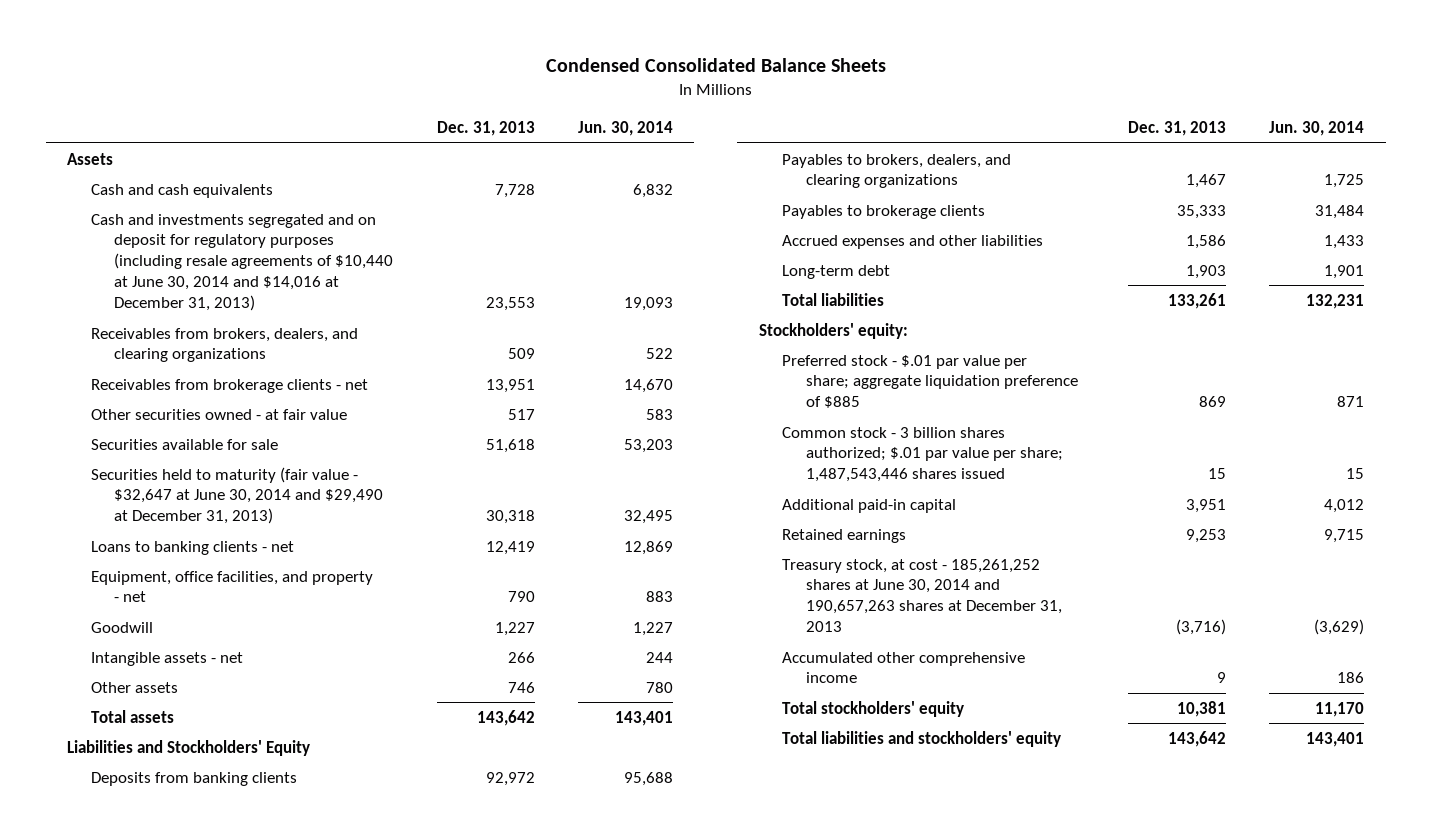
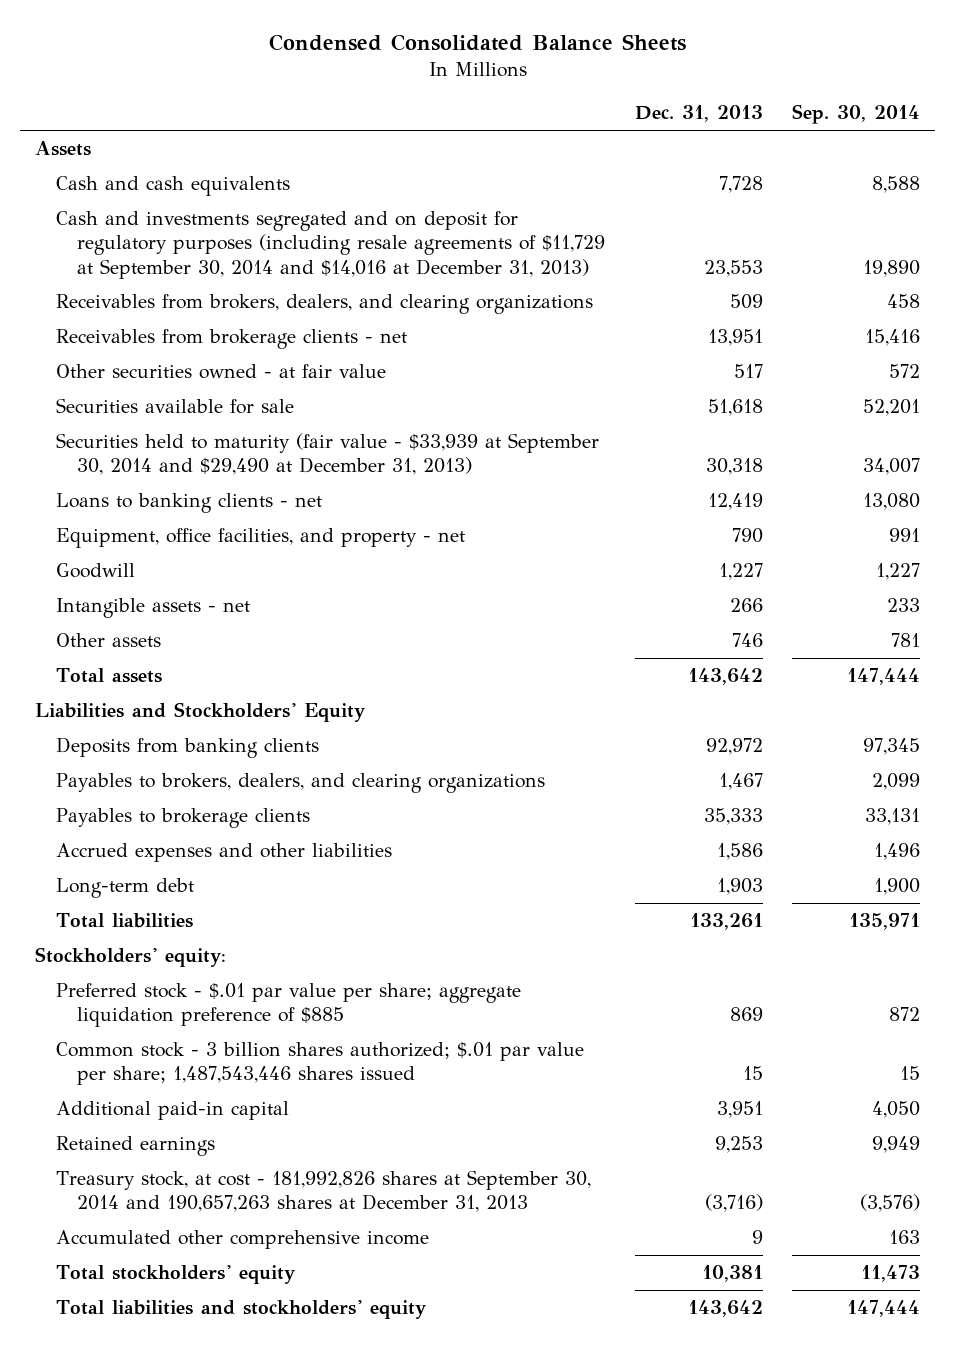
- | Dec. 31, 2013 | Jun. 30, 2014
+ | Dec. 31, 2013 | Sep. 30, 2014
- Cash and investments segregated and on deposit for regulatory purposes (including resale agreements of $10,440 at June 30, 2014 and $14,016 at December 31, 2013) | 23,553 | 19,093
+ Cash and investments segregated and on deposit for regulatory purposes (including resale agreements of $11,729 at September 30, 2014 and $14,016 at December 31, 2013) | 23,553 | 19,890
- Securities held to maturity (fair value - $32,647 at June 30, 2014 and $29,490 at December 31, 2013) | 30,318 | 32,495
+ Securities held to maturity (fair value - $33,939 at September 30, 2014 and $29,490 at December 31, 2013) | 30,318 | 34,007
- Treasury stock, at cost - 185,261,252 shares at June 30, 2014 and 190,657,263 shares at December 31, 2013 | (3,716) | (3,629)
+ Treasury stock, at cost - 181,992,826 shares at September 30, 2014 and 190,657,263 shares at December 31, 2013 | (3,716) | (3,576)

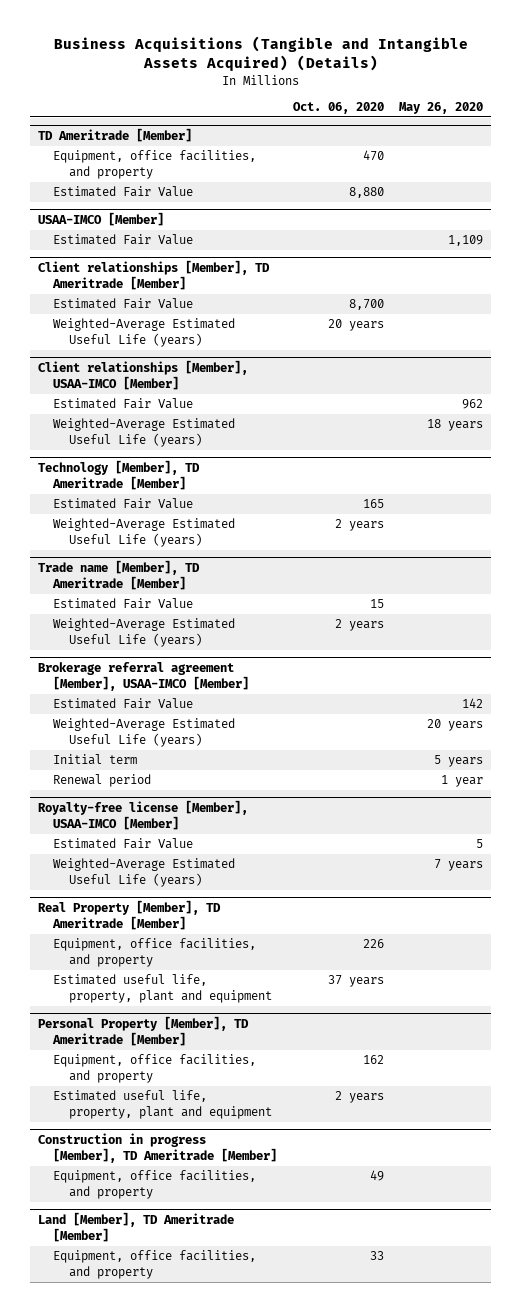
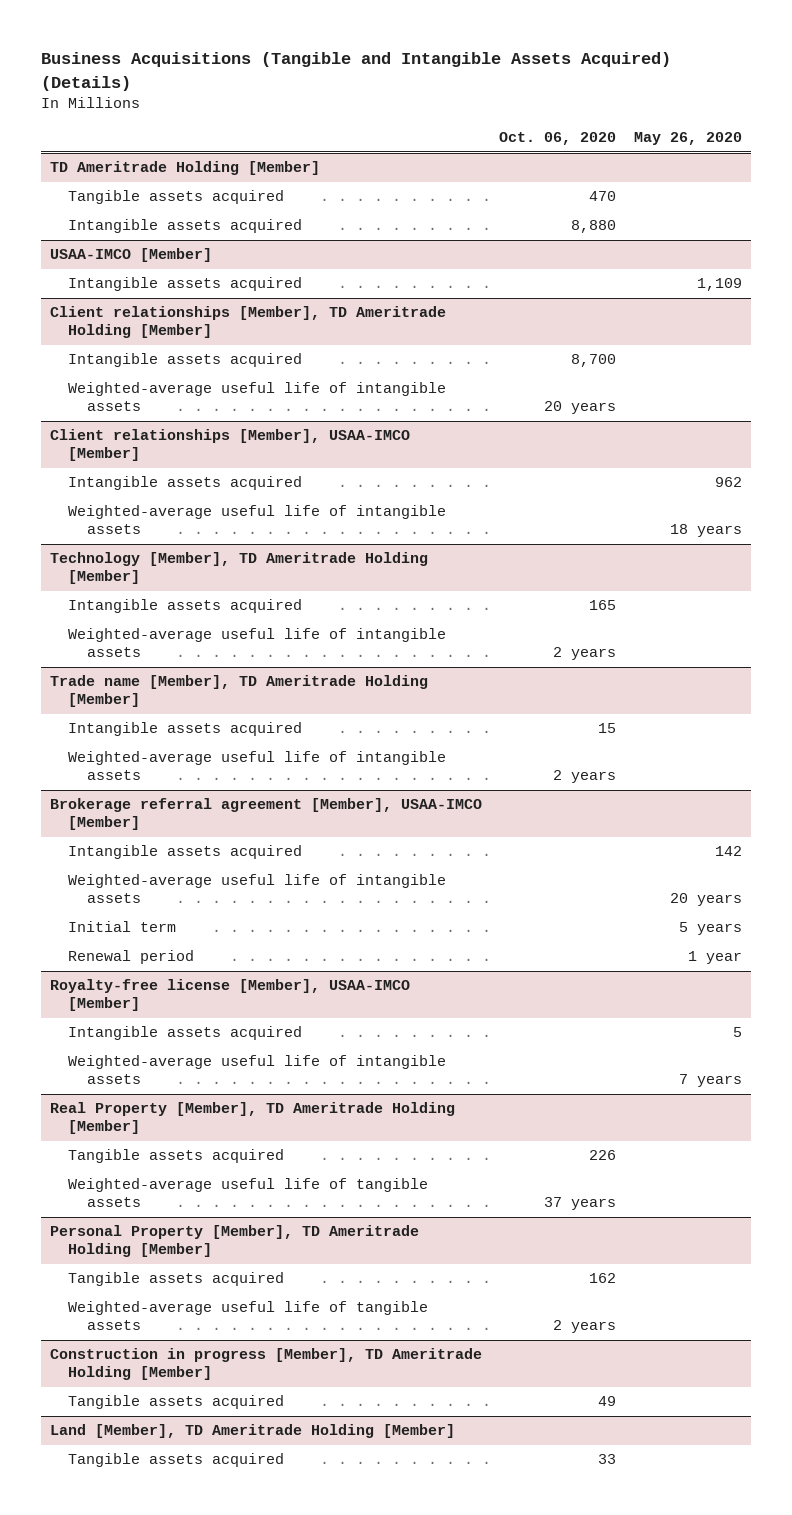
- TD Ameritrade [Member]
- Equipment, office facilities, and property | 470 |
- Estimated Fair Value | 8,880 |
+ TD Ameritrade Holding [Member]
+ Tangible assets acquired | 470 |
+ Intangible assets acquired | 8,880 |
@ USAA-IMCO [Member]
- Estimated Fair Value | | 1,109
- Client relationships [Member], TD Ameritrade [Member]
- Estimated Fair Value | 8,700 |
- Weighted-Average Estimated Useful Life (years) | 20 years |
@ USAA-IMCO [Member]
+ Intangible assets acquired | | 1,109
+ Client relationships [Member], TD Ameritrade Holding [Member]
+ Intangible assets acquired | 8,700 |
+ Weighted-average useful life of intangible assets | 20 years |
@ Client relationships [Member], USAA-IMCO [Member]
- Estimated Fair Value | | 962
- Weighted-Average Estimated Useful Life (years) | | 18 years
- Technology [Member], TD Ameritrade [Member]
- Estimated Fair Value | 165 |
- Weighted-Average Estimated Useful Life (years) | 2 years |
- Trade name [Member], TD Ameritrade [Member]
- Estimated Fair Value | 15 |
- Weighted-Average Estimated Useful Life (years) | 2 years |
@ Client relationships [Member], USAA-IMCO [Member]
+ Intangible assets acquired | | 962
+ Weighted-average useful life of intangible assets | | 18 years
+ Technology [Member], TD Ameritrade Holding [Member]
+ Intangible assets acquired | 165 |
+ Weighted-average useful life of intangible assets | 2 years |
+ Trade name [Member], TD Ameritrade Holding [Member]
+ Intangible assets acquired | 15 |
+ Weighted-average useful life of intangible assets | 2 years |
@ Brokerage referral agreement [Member], USAA-IMCO [Member]
- Estimated Fair Value | | 142
- Weighted-Average Estimated Useful Life (years) | | 20 years
+ Intangible assets acquired | | 142
+ Weighted-average useful life of intangible assets | | 20 years
@ Royalty-free license [Member], USAA-IMCO [Member]
- Estimated Fair Value | | 5
- Weighted-Average Estimated Useful Life (years) | | 7 years
- Real Property [Member], TD Ameritrade [Member]
- Equipment, office facilities, and property | 226 |
- Estimated useful life, property, plant and equipment | 37 years |
- Personal Property [Member], TD Ameritrade [Member]
- Equipment, office facilities, and property | 162 |
- Estimated useful life, property, plant and equipment | 2 years |
- Construction in progress [Member], TD Ameritrade [Member]
- Equipment, office facilities, and property | 49 |
- Land [Member], TD Ameritrade [Member]
- Equipment, office facilities, and property | 33 |
@ Royalty-free license [Member], USAA-IMCO [Member]
+ Intangible assets acquired | | 5
+ Weighted-average useful life of intangible assets | | 7 years
+ Real Property [Member], TD Ameritrade Holding [Member]
+ Tangible assets acquired | 226 |
+ Weighted-average useful life of tangible assets | 37 years |
+ Personal Property [Member], TD Ameritrade Holding [Member]
+ Tangible assets acquired | 162 |
+ Weighted-average useful life of tangible assets | 2 years |
+ Construction in progress [Member], TD Ameritrade Holding [Member]
+ Tangible assets acquired | 49 |
+ Land [Member], TD Ameritrade Holding [Member]
+ Tangible assets acquired | 33 |

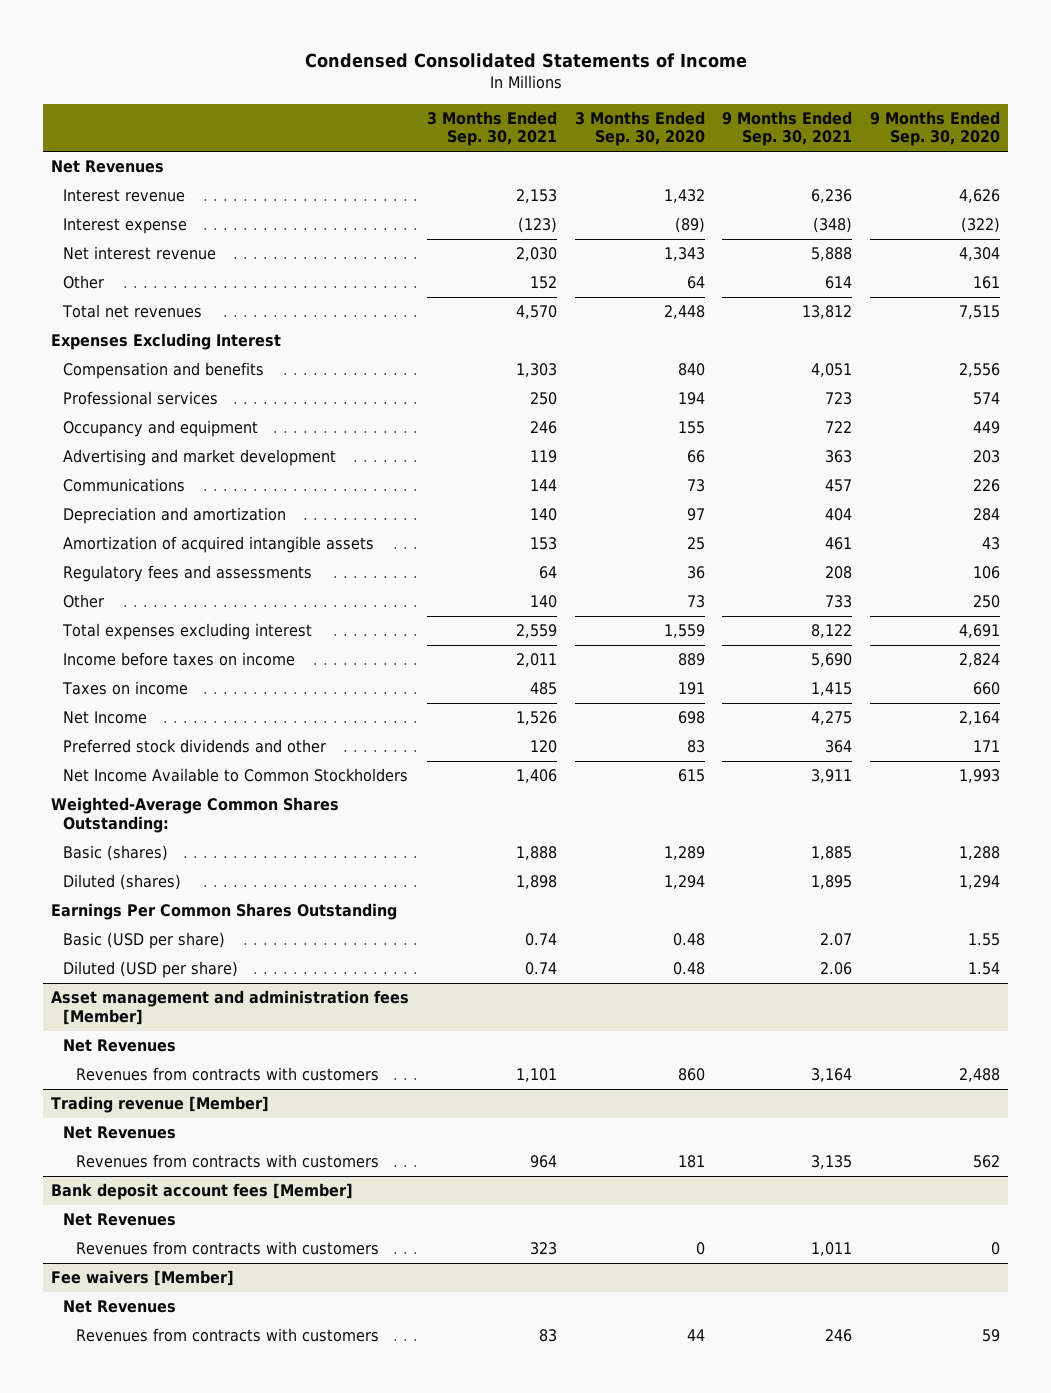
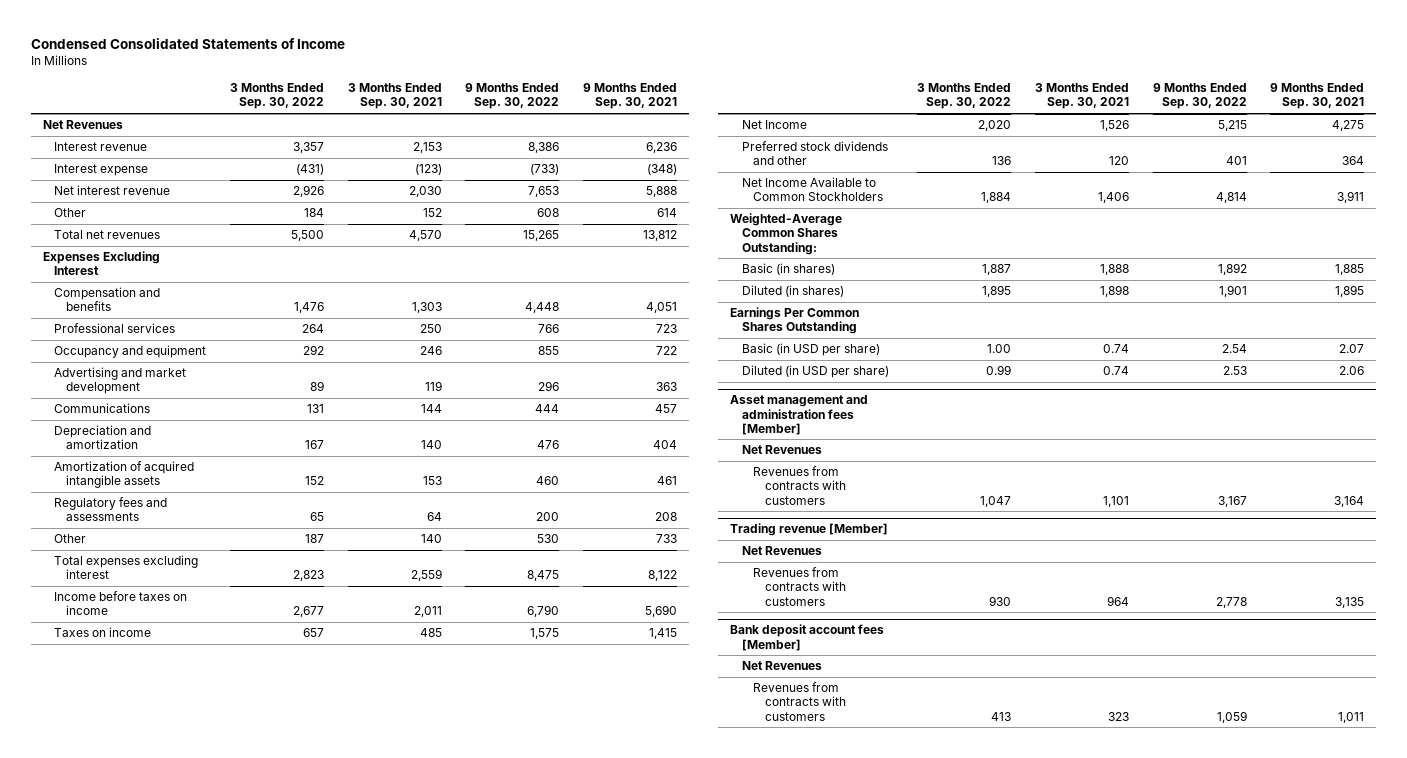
- | 3 Months Ended Sep. 30, 2021 | 3 Months Ended Sep. 30, 2020 | 9 Months Ended Sep. 30, 2021 | 9 Months Ended Sep. 30, 2020
+ | 3 Months Ended Sep. 30, 2022 | 3 Months Ended Sep. 30, 2021 | 9 Months Ended Sep. 30, 2022 | 9 Months Ended Sep. 30, 2021
- Basic (shares) | 1,888 | 1,289 | 1,885 | 1,288
- Diluted (shares) | 1,898 | 1,294 | 1,895 | 1,294
+ Basic (in shares) | 1,887 | 1,888 | 1,892 | 1,885
+ Diluted (in shares) | 1,895 | 1,898 | 1,901 | 1,895
- Basic (USD per share) | 0.74 | 0.48 | 2.07 | 1.55
- Diluted (USD per share) | 0.74 | 0.48 | 2.06 | 1.54
+ Basic (in USD per share) | 1.00 | 0.74 | 2.54 | 2.07
+ Diluted (in USD per share) | 0.99 | 0.74 | 2.53 | 2.06
- Fee waivers [Member]
- Net Revenues
- Revenues from contracts with customers | 83 | 44 | 246 | 59

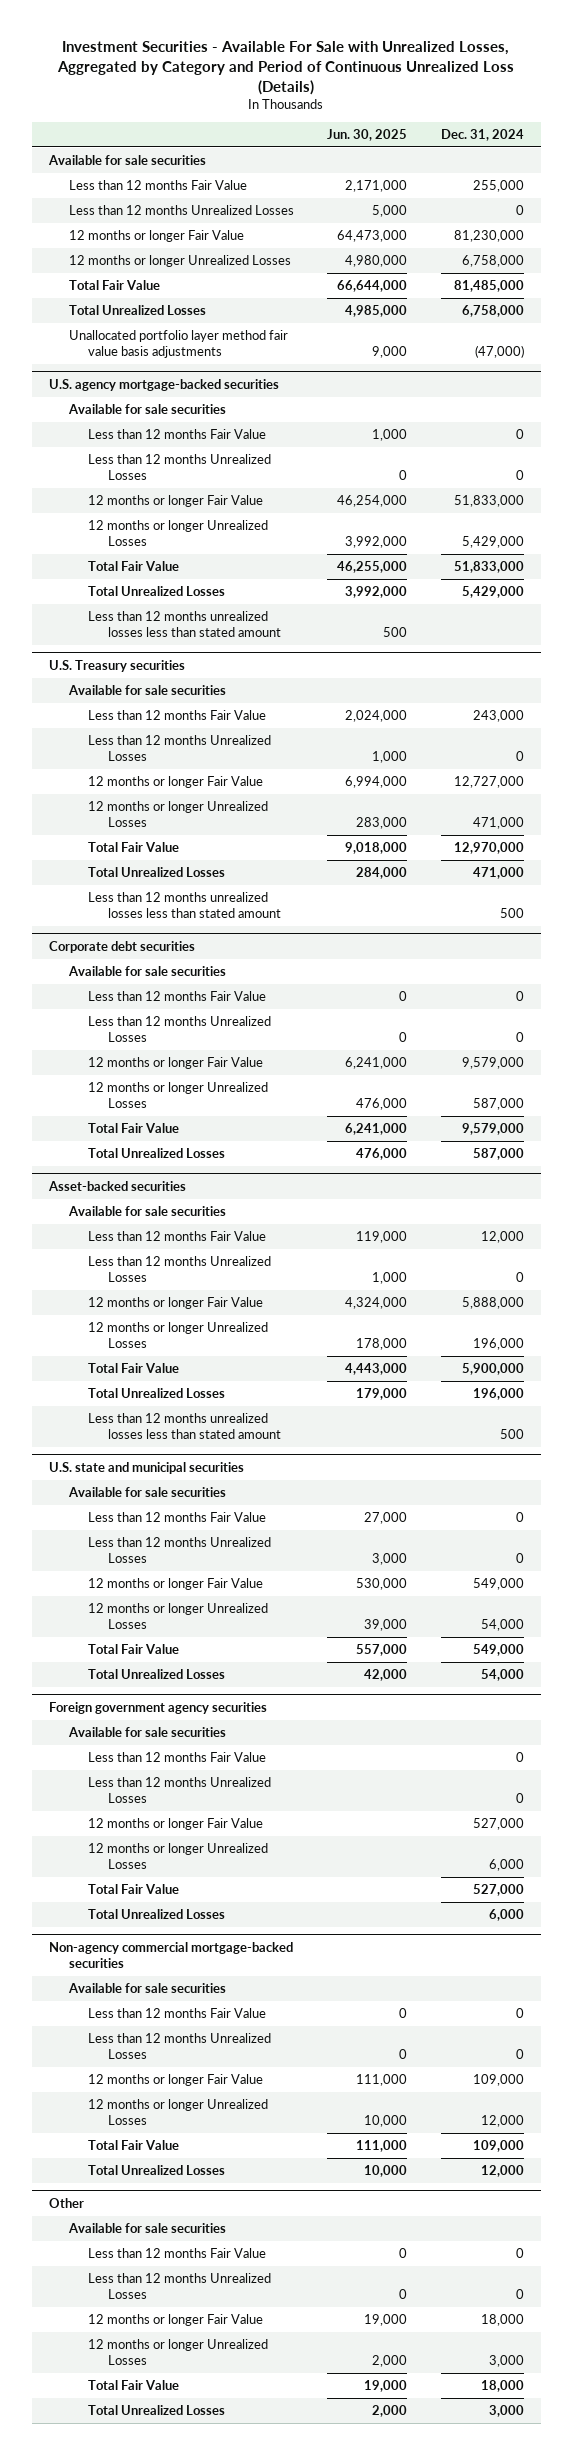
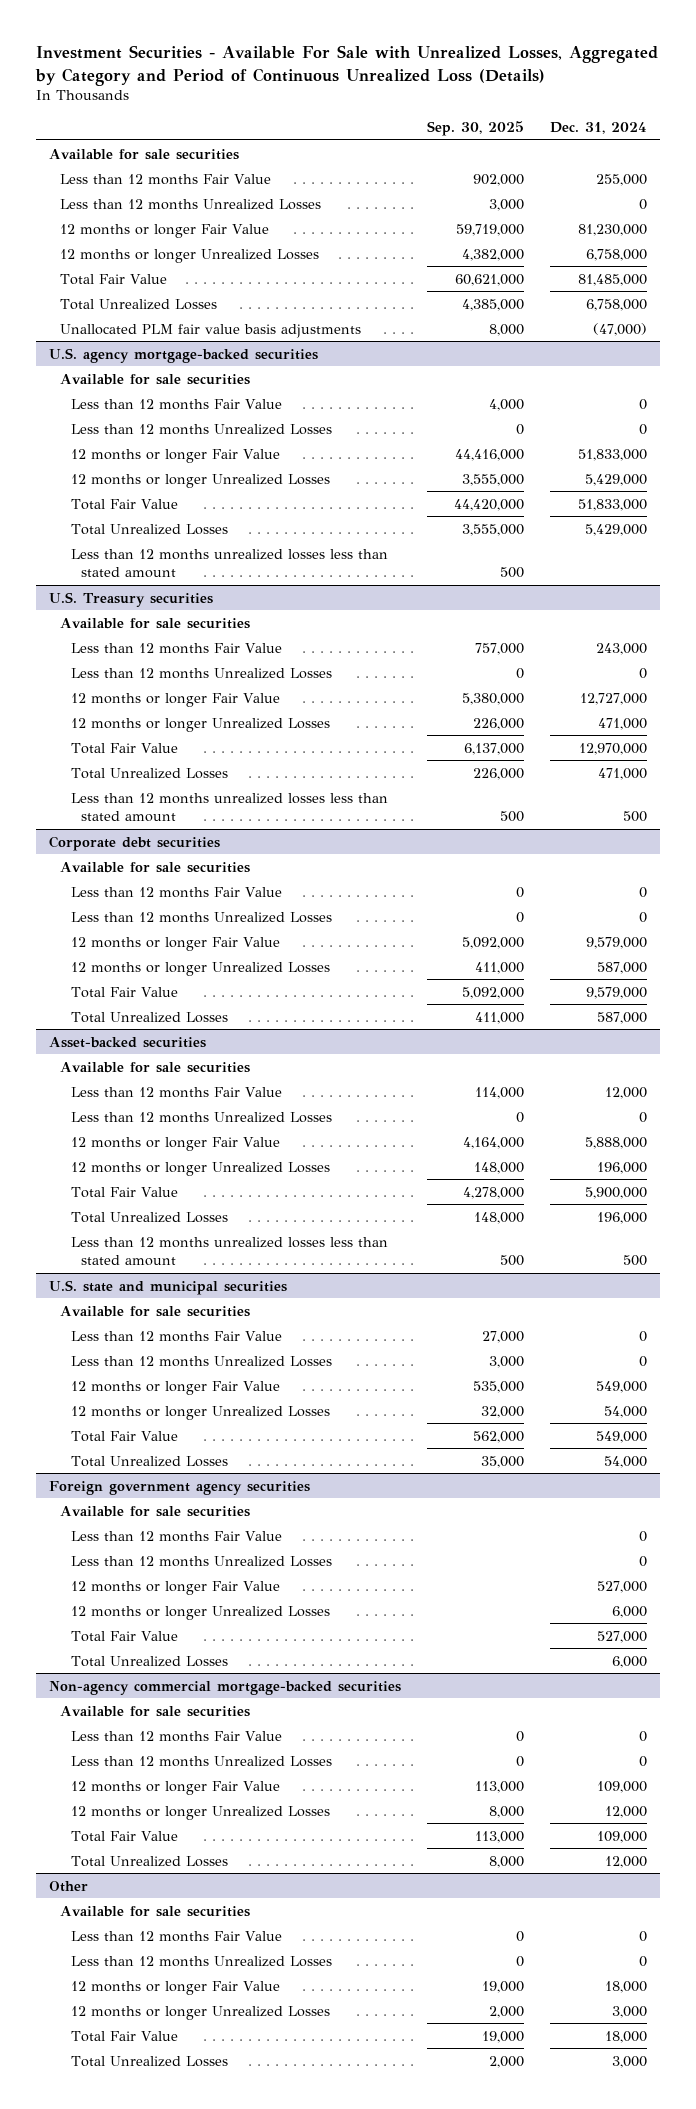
- | Jun. 30, 2025 | Dec. 31, 2024
+ | Sep. 30, 2025 | Dec. 31, 2024
- Unallocated portfolio layer method fair value basis adjustments | 9,000 | (47,000)
+ Unallocated PLM fair value basis adjustments | 8,000 | (47,000)

